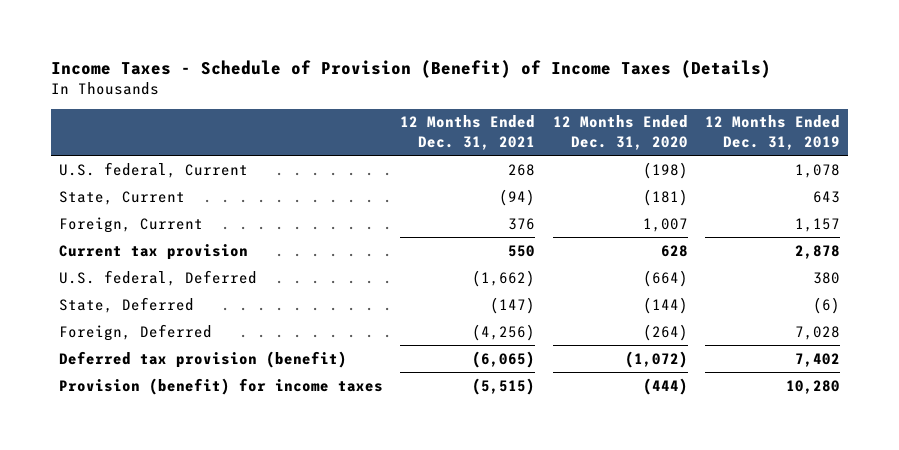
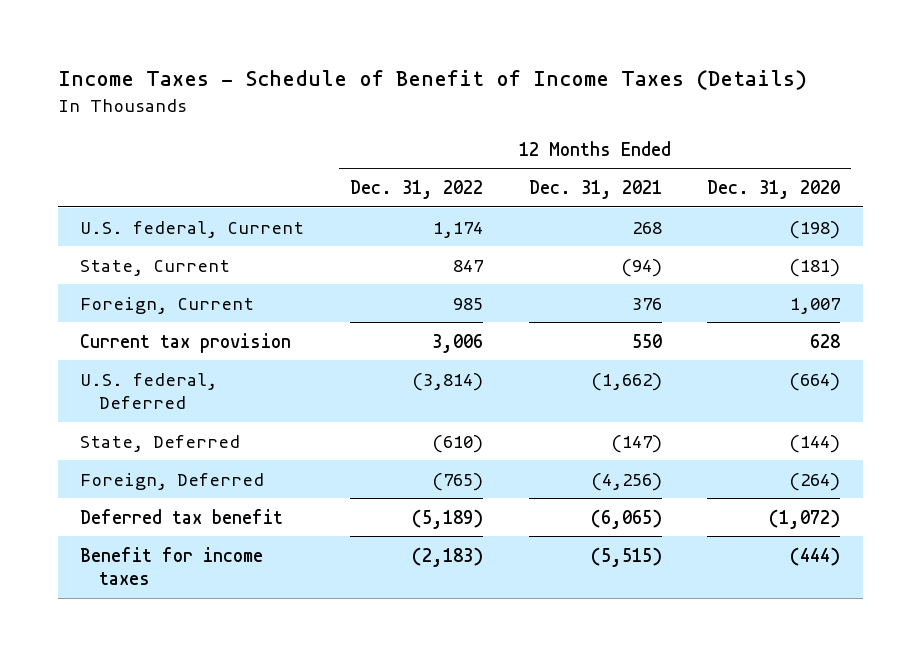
- Income Taxes - Schedule of Provision (Benefit) of Income Taxes (Details)
+ Income Taxes - Schedule of Benefit of Income Taxes (Details)
- | 12 Months Ended Dec. 31, 2021 | 12 Months Ended Dec. 31, 2020 | 12 Months Ended Dec. 31, 2019
+ | 12 Months Ended Dec. 31, 2022 | 12 Months Ended Dec. 31, 2021 | 12 Months Ended Dec. 31, 2020
- Deferred tax provision (benefit) | (6,065) | (1,072) | 7,402
- Provision (benefit) for income taxes | (5,515) | (444) | 10,280
+ Deferred tax benefit | (5,189) | (6,065) | (1,072)
+ Benefit for income taxes | (2,183) | (5,515) | (444)

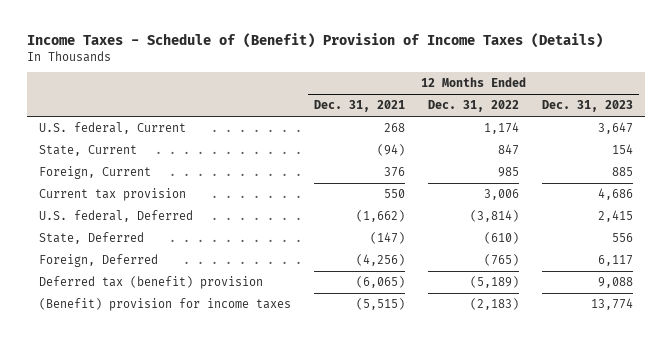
- Income Taxes - Schedule of Benefit of Income Taxes (Details)
+ Income Taxes - Schedule of (Benefit) Provision of Income Taxes (Details)
- | 12 Months Ended Dec. 31, 2022 | 12 Months Ended Dec. 31, 2021 | 12 Months Ended Dec. 31, 2020
+ | 12 Months Ended Dec. 31, 2021 | 12 Months Ended Dec. 31, 2022 | 12 Months Ended Dec. 31, 2023
- Deferred tax benefit | (5,189) | (6,065) | (1,072)
- Benefit for income taxes | (2,183) | (5,515) | (444)
+ Deferred tax (benefit) provision | (6,065) | (5,189) | 9,088
+ (Benefit) provision for income taxes | (5,515) | (2,183) | 13,774

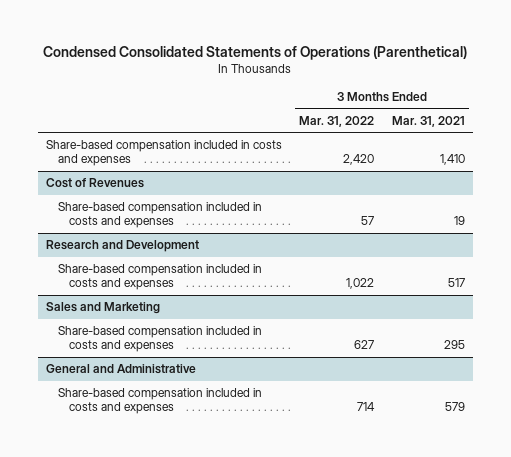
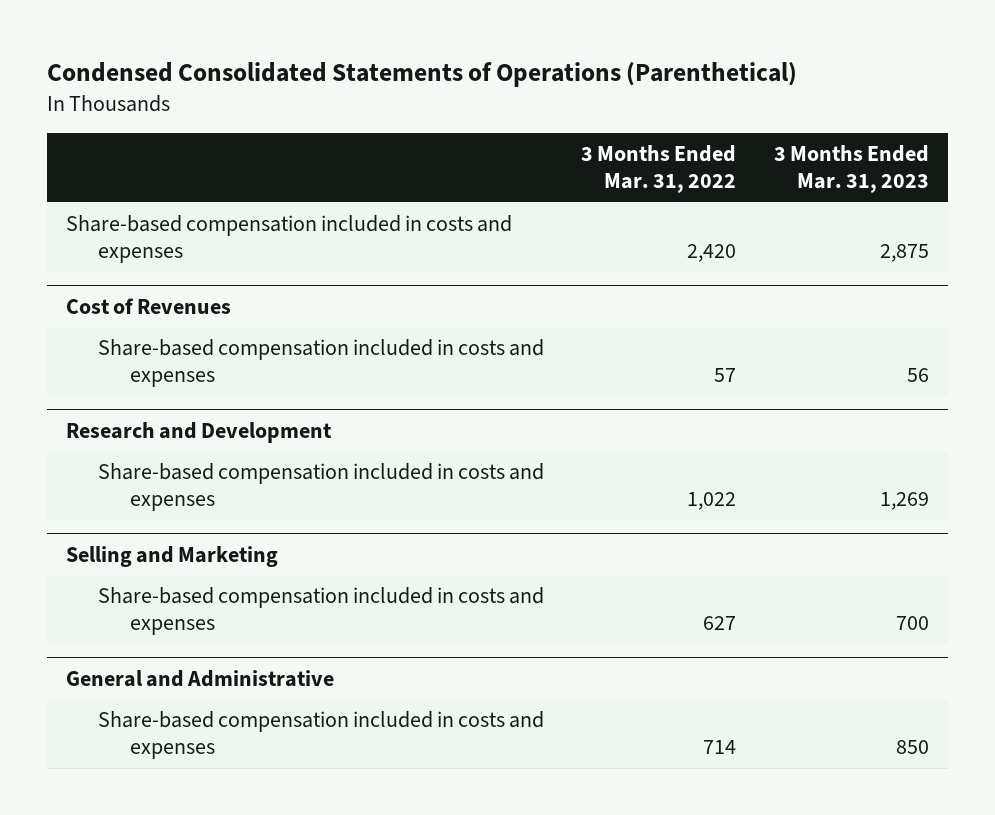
- | 3 Months Ended Mar. 31, 2022 | 3 Months Ended Mar. 31, 2021
+ | 3 Months Ended Mar. 31, 2022 | 3 Months Ended Mar. 31, 2023
- Sales and Marketing
+ Selling and Marketing

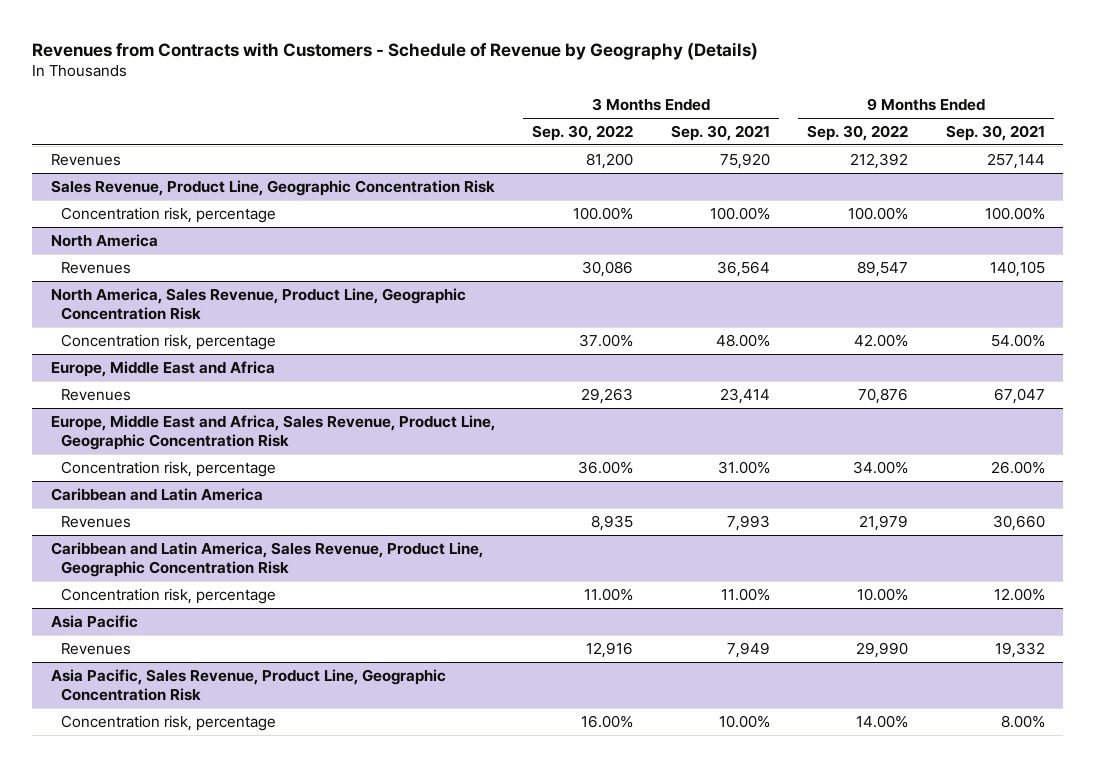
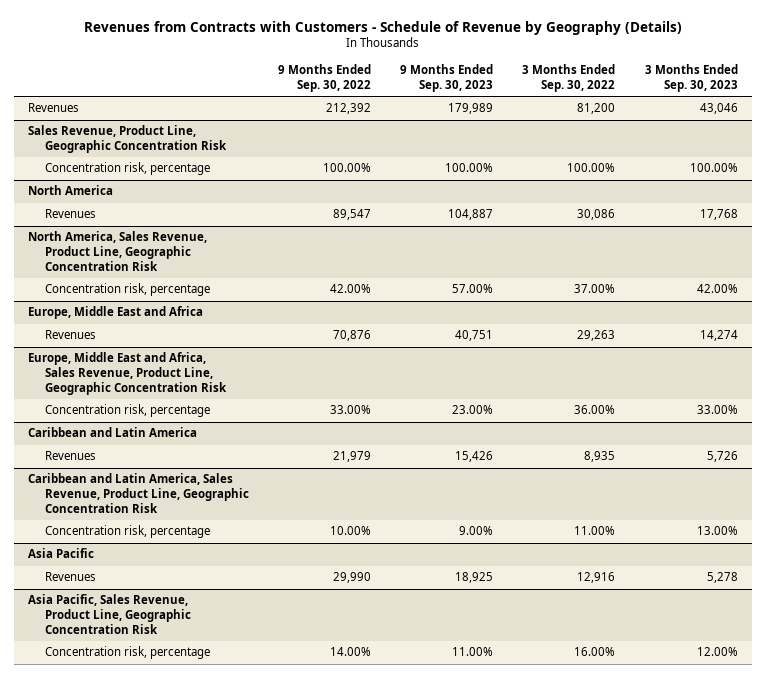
- | 3 Months Ended Sep. 30, 2022 | 3 Months Ended Sep. 30, 2021 | 9 Months Ended Sep. 30, 2022 | 9 Months Ended Sep. 30, 2021
+ | 9 Months Ended Sep. 30, 2022 | 9 Months Ended Sep. 30, 2023 | 3 Months Ended Sep. 30, 2022 | 3 Months Ended Sep. 30, 2023
@ Europe, Middle East and Africa, Sales Revenue, Product Line, Geographic Concentration Risk
- Concentration risk, percentage | 36.00% | 31.00% | 34.00% | 26.00%
+ Concentration risk, percentage | 33.00% | 23.00% | 36.00% | 33.00%

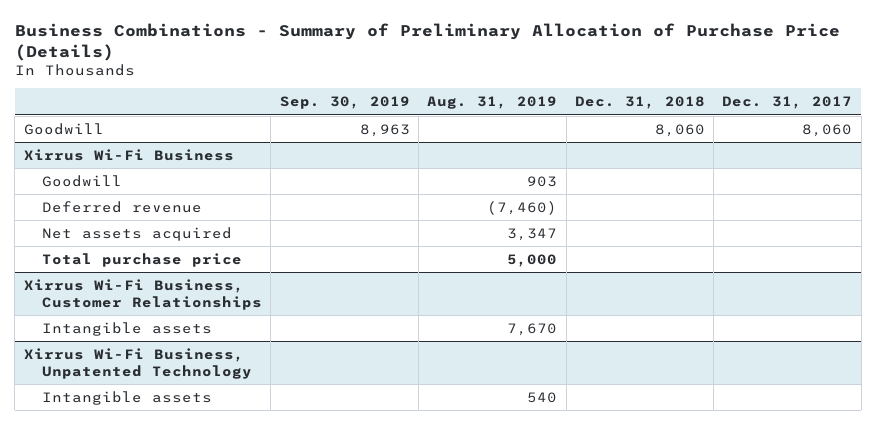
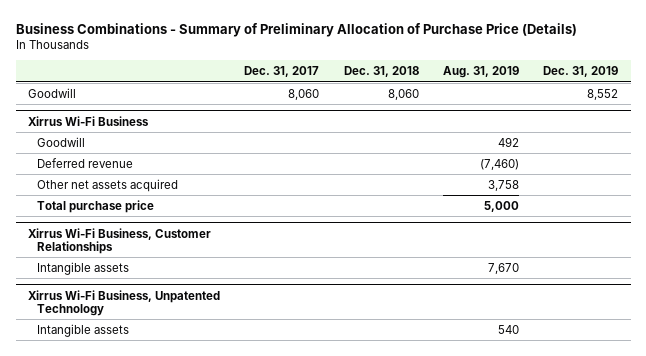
- | Sep. 30, 2019 | Aug. 31, 2019 | Dec. 31, 2018 | Dec. 31, 2017
+ | Dec. 31, 2017 | Dec. 31, 2018 | Aug. 31, 2019 | Dec. 31, 2019
@ Xirrus Wi-Fi Business
- Goodwill | | 903 | |
+ Goodwill | | | 492 |
- Net assets acquired | | 3,347 | |
+ Other net assets acquired | | | 3,758 |

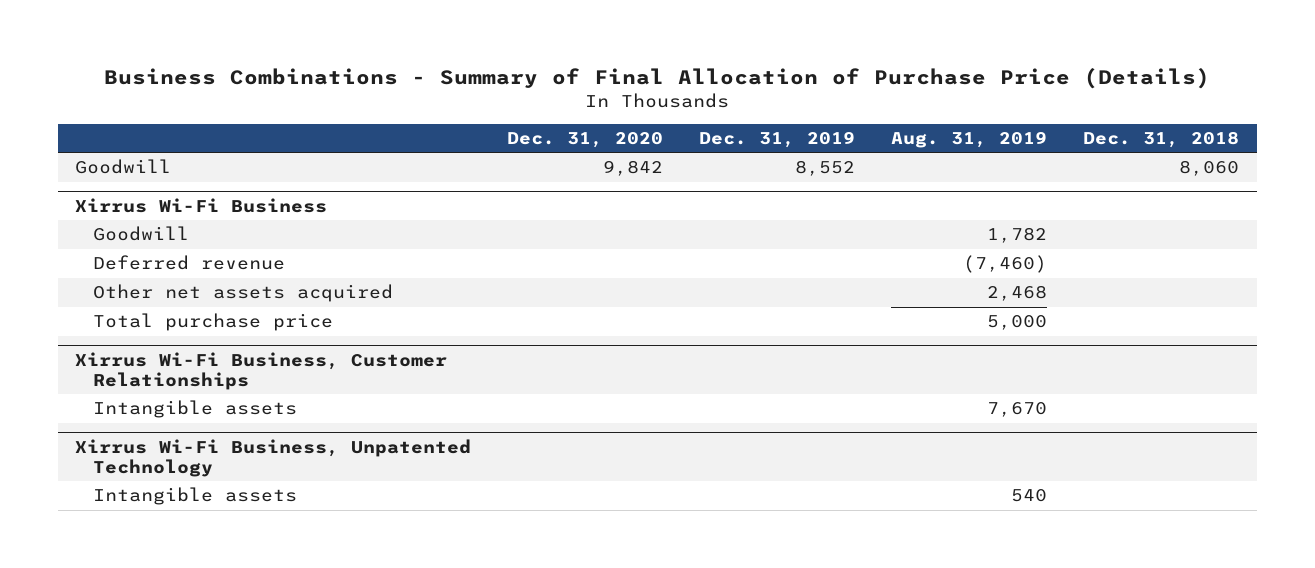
- Business Combinations - Summary of Preliminary Allocation of Purchase Price (Details)
+ Business Combinations - Summary of Final Allocation of Purchase Price (Details)
- | Dec. 31, 2017 | Dec. 31, 2018 | Aug. 31, 2019 | Dec. 31, 2019
+ | Dec. 31, 2020 | Dec. 31, 2019 | Aug. 31, 2019 | Dec. 31, 2018
@ Xirrus Wi-Fi Business
- Goodwill | | | 492 |
+ Goodwill | | | 1,782 |
- Other net assets acquired | | | 3,758 |
+ Other net assets acquired | | | 2,468 |

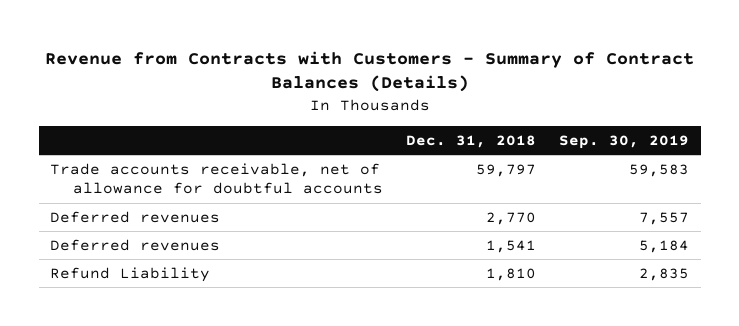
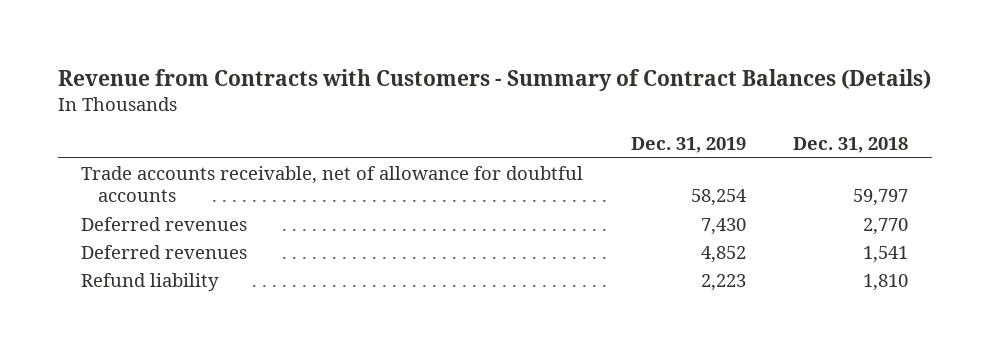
- | Dec. 31, 2018 | Sep. 30, 2019
+ | Dec. 31, 2019 | Dec. 31, 2018
- Refund Liability | 1,810 | 2,835
+ Refund liability | 2,223 | 1,810

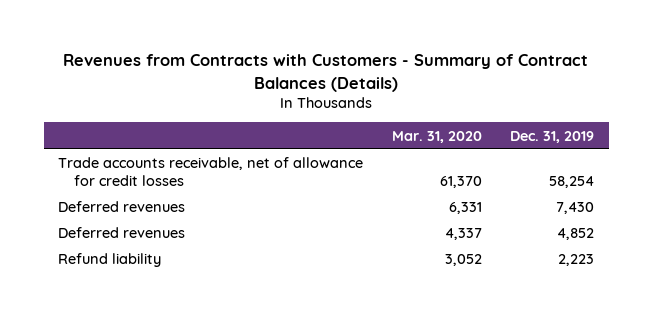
- Revenue from Contracts with Customers - Summary of Contract Balances (Details)
+ Revenues from Contracts with Customers - Summary of Contract Balances (Details)
- | Dec. 31, 2019 | Dec. 31, 2018
+ | Mar. 31, 2020 | Dec. 31, 2019
- Trade accounts receivable, net of allowance for doubtful accounts | 58,254 | 59,797
+ Trade accounts receivable, net of allowance for credit losses | 61,370 | 58,254

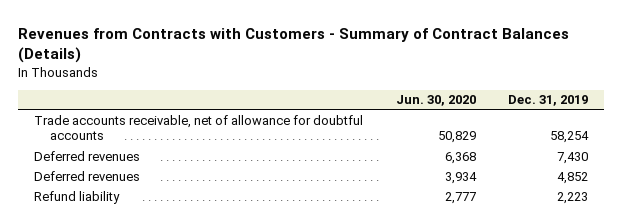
- | Mar. 31, 2020 | Dec. 31, 2019
+ | Jun. 30, 2020 | Dec. 31, 2019
- Trade accounts receivable, net of allowance for credit losses | 61,370 | 58,254
+ Trade accounts receivable, net of allowance for doubtful accounts | 50,829 | 58,254

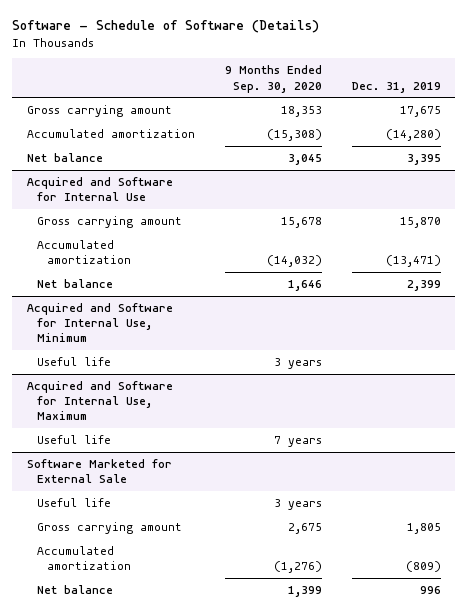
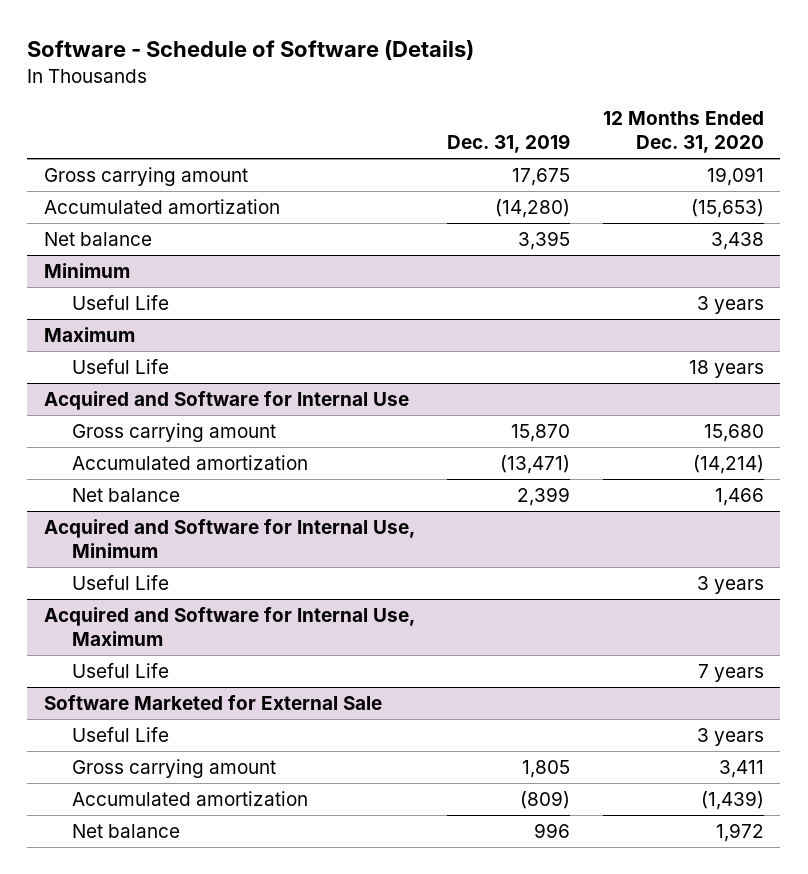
- | 9 Months Ended Sep. 30, 2020 | Dec. 31, 2019
+ | Dec. 31, 2019 | 12 Months Ended Dec. 31, 2020
+ Minimum
+ Useful Life | | 3 years
+ Maximum
+ Useful Life | | 18 years
@ Acquired and Software for Internal Use, Minimum
- Useful life | 3 years |
+ Useful Life | | 3 years
@ Acquired and Software for Internal Use, Maximum
- Useful life | 7 years |
+ Useful Life | | 7 years
@ Software Marketed for External Sale
- Useful life | 3 years |
+ Useful Life | | 3 years

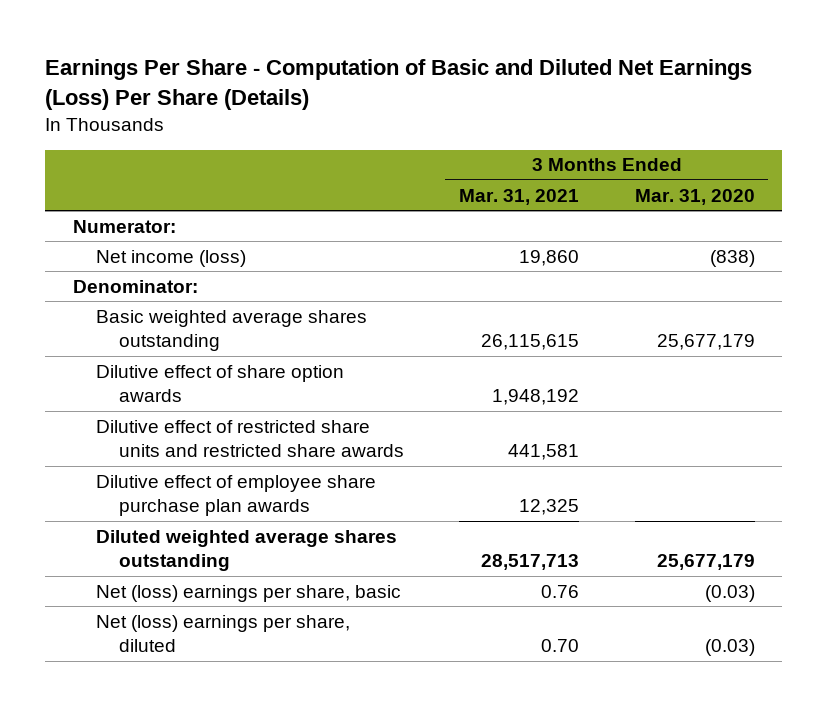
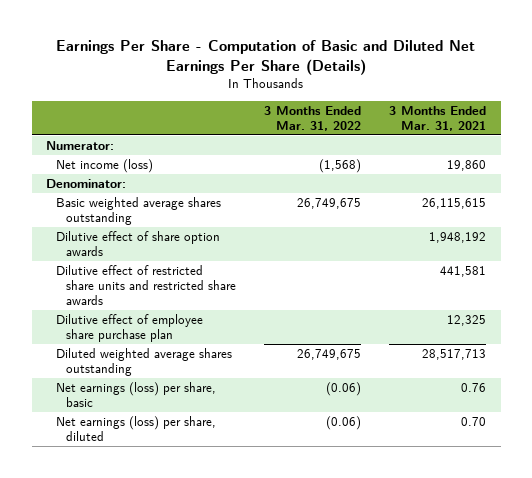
- Earnings Per Share - Computation of Basic and Diluted Net Earnings (Loss) Per Share (Details)
+ Earnings Per Share - Computation of Basic and Diluted Net Earnings Per Share (Details)
- | 3 Months Ended Mar. 31, 2021 | 3 Months Ended Mar. 31, 2020
+ | 3 Months Ended Mar. 31, 2022 | 3 Months Ended Mar. 31, 2021
- Dilutive effect of employee share purchase plan awards | 12,325 |
+ Dilutive effect of employee share purchase plan | | 12,325
- Net (loss) earnings per share, basic | 0.76 | (0.03)
- Net (loss) earnings per share, diluted | 0.70 | (0.03)
+ Net earnings (loss) per share, basic | (0.06) | 0.76
+ Net earnings (loss) per share, diluted | (0.06) | 0.70

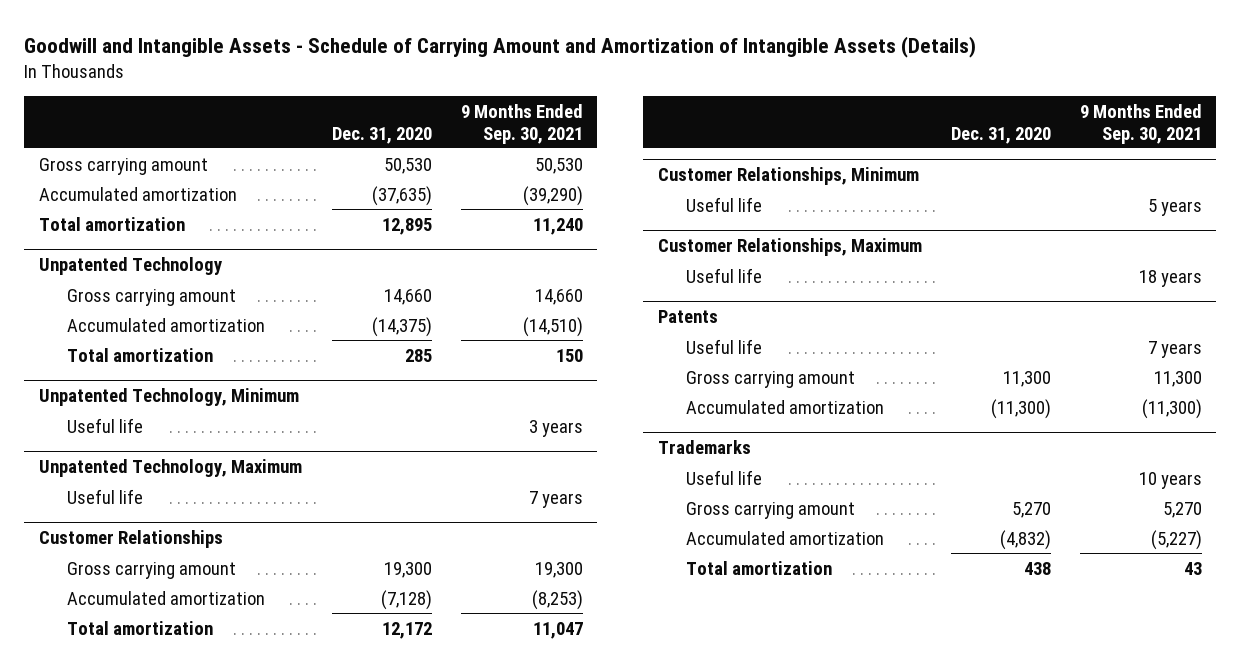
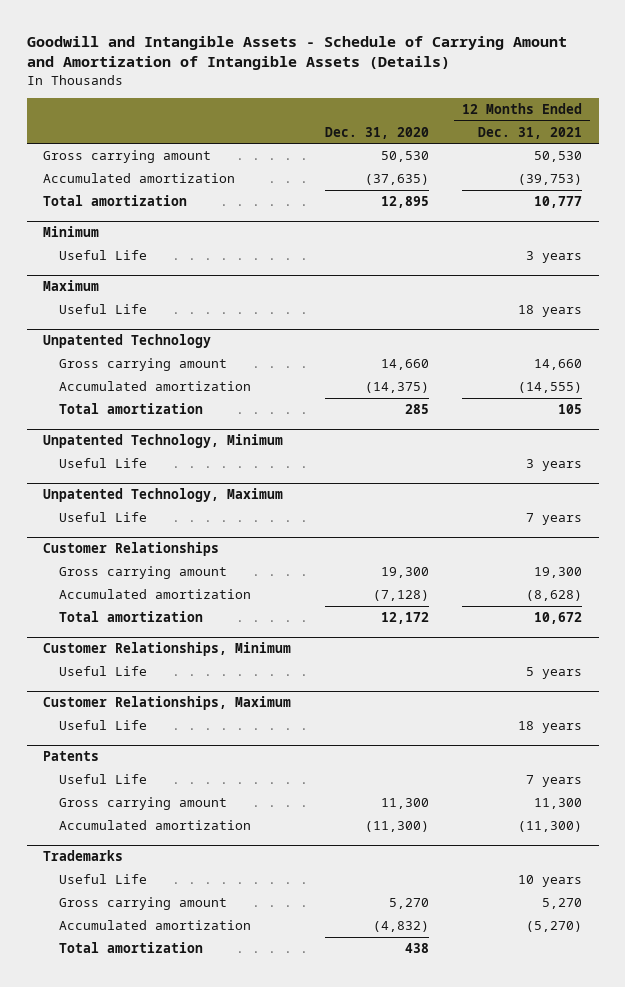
- | Dec. 31, 2020 | 9 Months Ended Sep. 30, 2021
+ | Dec. 31, 2020 | 12 Months Ended Dec. 31, 2021
+ Minimum
+ Useful Life | | 3 years
+ Maximum
+ Useful Life | | 18 years
@ Unpatented Technology, Minimum
- Useful life | | 3 years
+ Useful Life | | 3 years
@ Unpatented Technology, Maximum
- Useful life | | 7 years
+ Useful Life | | 7 years
@ Customer Relationships, Minimum
- Useful life | | 5 years
+ Useful Life | | 5 years
@ Customer Relationships, Maximum
- Useful life | | 18 years
+ Useful Life | | 18 years
@ Patents
- Useful life | | 7 years
+ Useful Life | | 7 years
@ Trademarks
- Useful life | | 10 years
+ Useful Life | | 10 years

